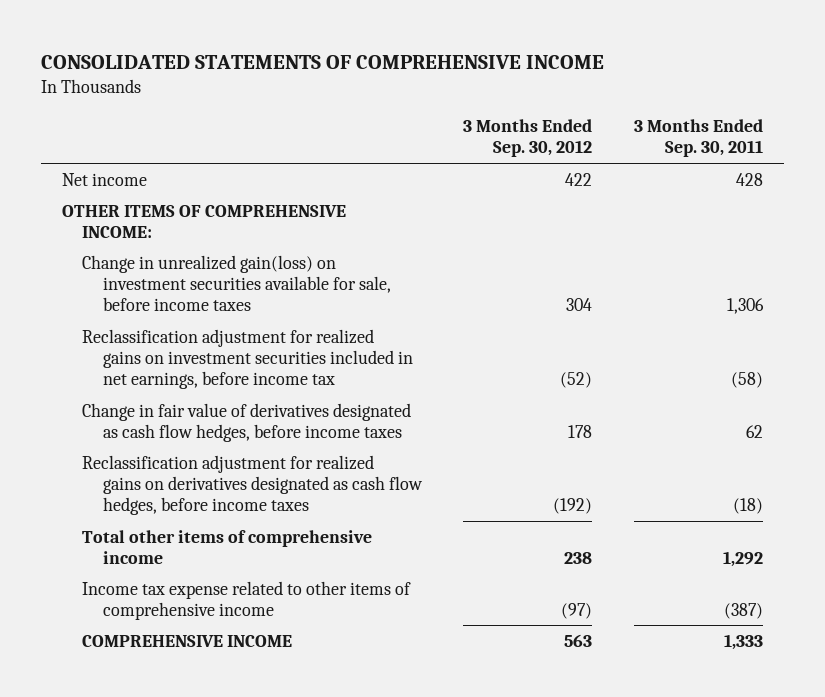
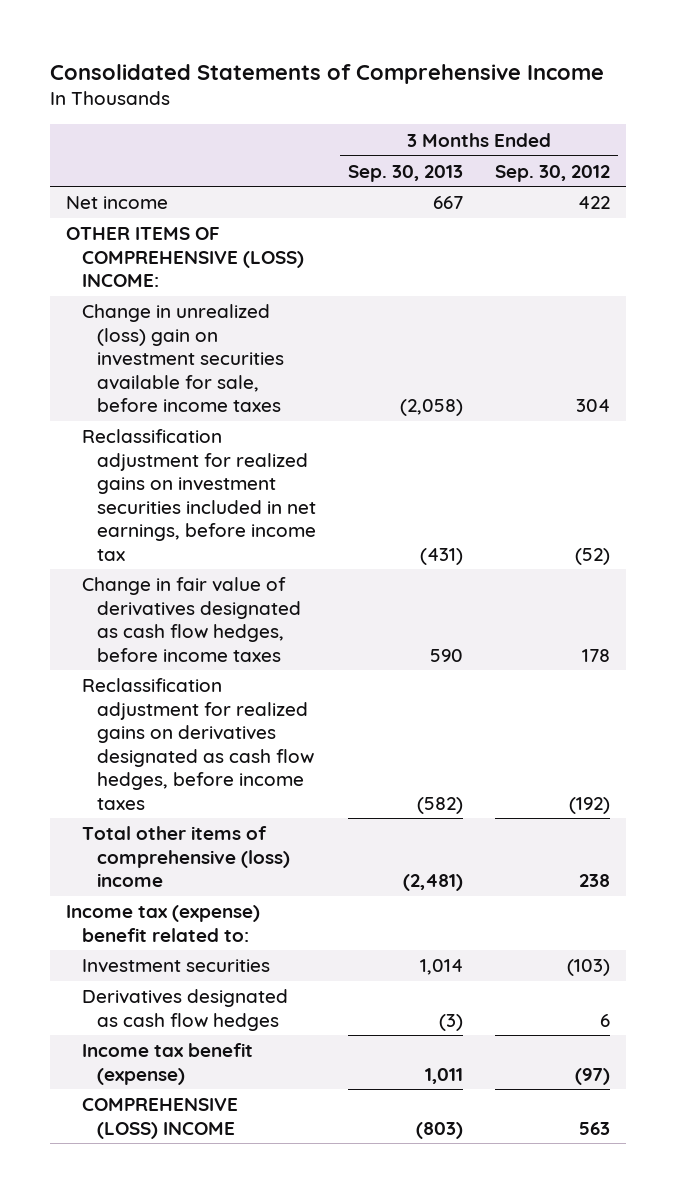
- CONSOLIDATED STATEMENTS OF COMPREHENSIVE INCOME
+ Consolidated Statements of Comprehensive Income
- | 3 Months Ended Sep. 30, 2012 | 3 Months Ended Sep. 30, 2011
+ | 3 Months Ended Sep. 30, 2013 | 3 Months Ended Sep. 30, 2012
- OTHER ITEMS OF COMPREHENSIVE INCOME:
- Change in unrealized gain(loss) on investment securities available for sale, before income taxes | 304 | 1,306
+ OTHER ITEMS OF COMPREHENSIVE (LOSS) INCOME:
+ Change in unrealized (loss) gain on investment securities available for sale, before income taxes | (2,058) | 304
- Total other items of comprehensive income | 238 | 1,292
- Income tax expense related to other items of comprehensive income | (97) | (387)
- COMPREHENSIVE INCOME | 563 | 1,333
+ Total other items of comprehensive (loss) income | (2,481) | 238
+ Income tax (expense) benefit related to:
+ Investment securities | 1,014 | (103)
+ Derivatives designated as cash flow hedges | (3) | 6
+ Income tax benefit (expense) | 1,011 | (97)
+ COMPREHENSIVE (LOSS) INCOME | (803) | 563

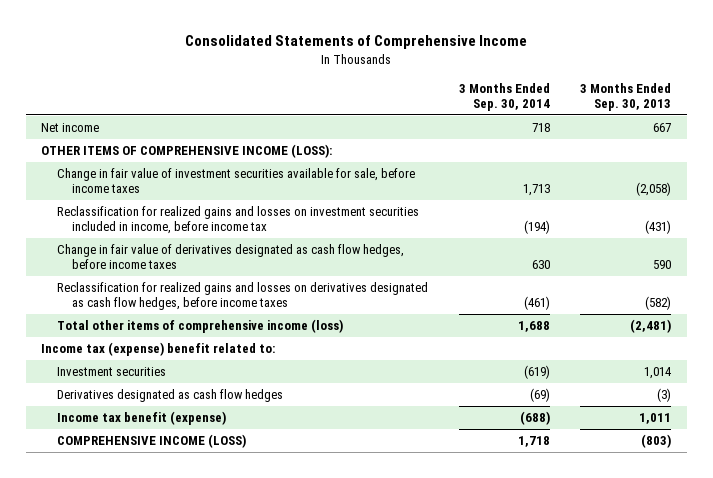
- | 3 Months Ended Sep. 30, 2013 | 3 Months Ended Sep. 30, 2012
+ | 3 Months Ended Sep. 30, 2014 | 3 Months Ended Sep. 30, 2013
- OTHER ITEMS OF COMPREHENSIVE (LOSS) INCOME:
- Change in unrealized (loss) gain on investment securities available for sale, before income taxes | (2,058) | 304
- Reclassification adjustment for realized gains on investment securities included in net earnings, before income tax | (431) | (52)
+ OTHER ITEMS OF COMPREHENSIVE INCOME (LOSS):
+ Change in fair value of investment securities available for sale, before income taxes | 1,713 | (2,058)
+ Reclassification for realized gains and losses on investment securities included in income, before income tax | (194) | (431)
- Reclassification adjustment for realized gains on derivatives designated as cash flow hedges, before income taxes | (582) | (192)
- Total other items of comprehensive (loss) income | (2,481) | 238
+ Reclassification for realized gains and losses on derivatives designated as cash flow hedges, before income taxes | (461) | (582)
+ Total other items of comprehensive income (loss) | 1,688 | (2,481)
- COMPREHENSIVE (LOSS) INCOME | (803) | 563
+ COMPREHENSIVE INCOME (LOSS) | 1,718 | (803)

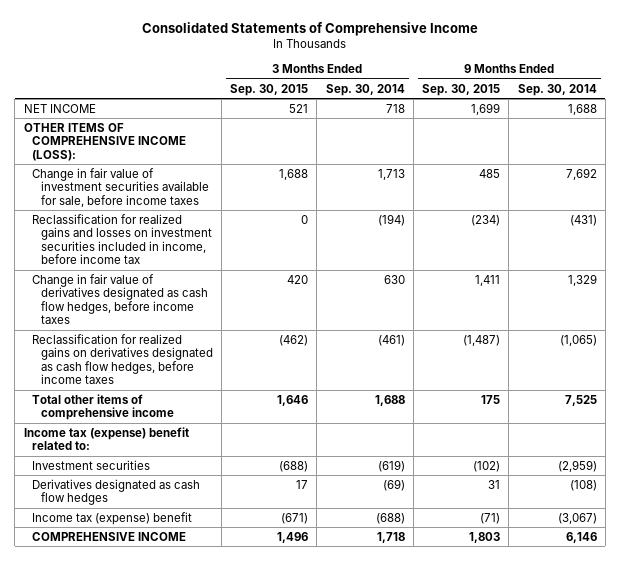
- | 3 Months Ended Sep. 30, 2014 | 3 Months Ended Sep. 30, 2013
+ | 3 Months Ended Sep. 30, 2015 | 3 Months Ended Sep. 30, 2014 | 9 Months Ended Sep. 30, 2015 | 9 Months Ended Sep. 30, 2014
- Net income | 718 | 667
+ NET INCOME | 521 | 718 | 1,699 | 1,688
- Reclassification for realized gains and losses on derivatives designated as cash flow hedges, before income taxes | (461) | (582)
- Total other items of comprehensive income (loss) | 1,688 | (2,481)
+ Reclassification for realized gains on derivatives designated as cash flow hedges, before income taxes | (462) | (461) | (1,487) | (1,065)
+ Total other items of comprehensive income | 1,646 | 1,688 | 175 | 7,525
- Income tax benefit (expense) | (688) | 1,011
- COMPREHENSIVE INCOME (LOSS) | 1,718 | (803)
+ Income tax (expense) benefit | (671) | (688) | (71) | (3,067)
+ COMPREHENSIVE INCOME | 1,496 | 1,718 | 1,803 | 6,146

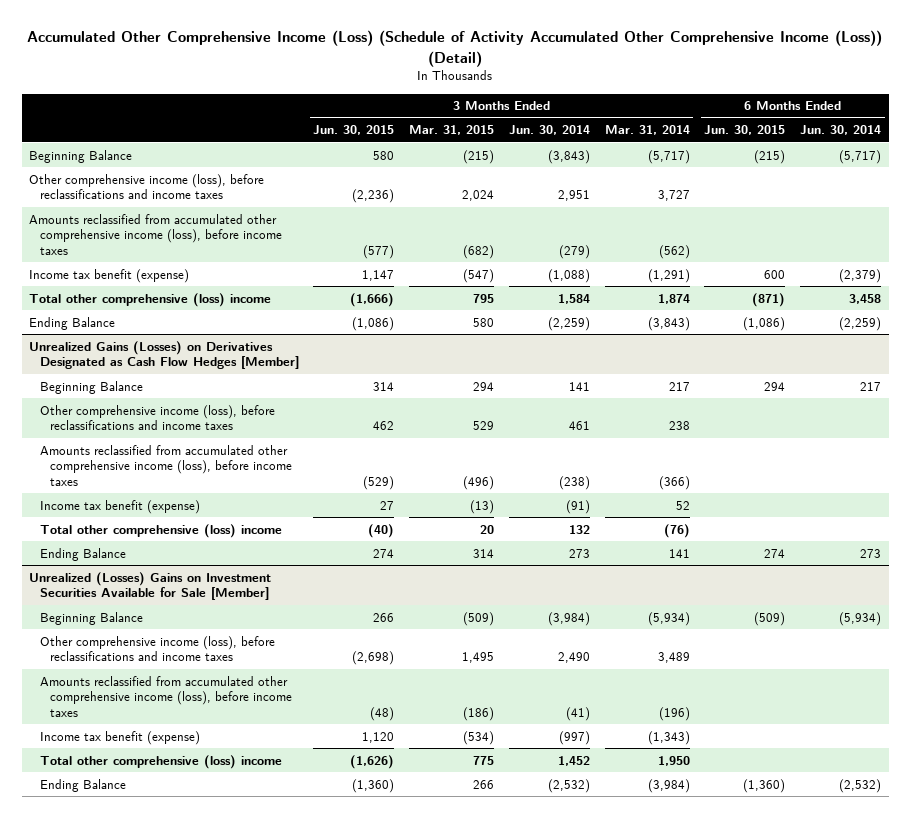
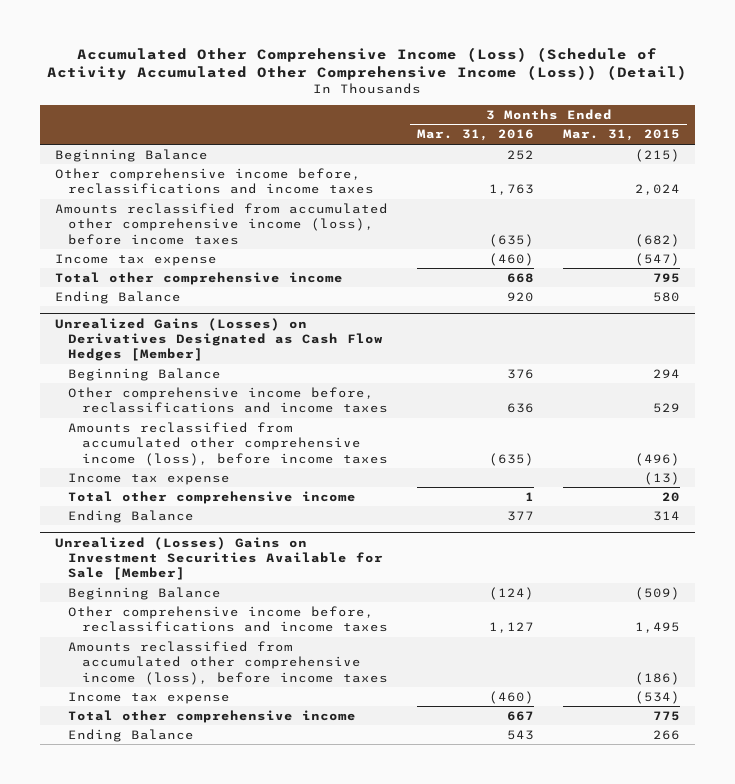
- | 3 Months Ended Jun. 30, 2015 | 3 Months Ended Mar. 31, 2015 | 3 Months Ended Jun. 30, 2014 | 3 Months Ended Mar. 31, 2014 | 6 Months Ended Jun. 30, 2015 | 6 Months Ended Jun. 30, 2014
+ | 3 Months Ended Mar. 31, 2016 | 3 Months Ended Mar. 31, 2015
- Other comprehensive income (loss), before reclassifications and income taxes | (2,236) | 2,024 | 2,951 | 3,727 | |
+ Other comprehensive income before, reclassifications and income taxes | 1,763 | 2,024
- Income tax benefit (expense) | 1,147 | (547) | (1,088) | (1,291) | 600 | (2,379)
- Total other comprehensive (loss) income | (1,666) | 795 | 1,584 | 1,874 | (871) | 3,458
+ Income tax expense | (460) | (547)
+ Total other comprehensive income | 668 | 795
@ Unrealized Gains (Losses) on Derivatives Designated as Cash Flow Hedges [Member]
- Other comprehensive income (loss), before reclassifications and income taxes | 462 | 529 | 461 | 238 | |
+ Other comprehensive income before, reclassifications and income taxes | 636 | 529
- Income tax benefit (expense) | 27 | (13) | (91) | 52 | |
- Total other comprehensive (loss) income | (40) | 20 | 132 | (76) | |
+ Income tax expense | | (13)
+ Total other comprehensive income | 1 | 20
@ Unrealized (Losses) Gains on Investment Securities Available for Sale [Member]
- Other comprehensive income (loss), before reclassifications and income taxes | (2,698) | 1,495 | 2,490 | 3,489 | |
+ Other comprehensive income before, reclassifications and income taxes | 1,127 | 1,495
- Income tax benefit (expense) | 1,120 | (534) | (997) | (1,343) | |
- Total other comprehensive (loss) income | (1,626) | 775 | 1,452 | 1,950 | |
+ Income tax expense | (460) | (534)
+ Total other comprehensive income | 667 | 775

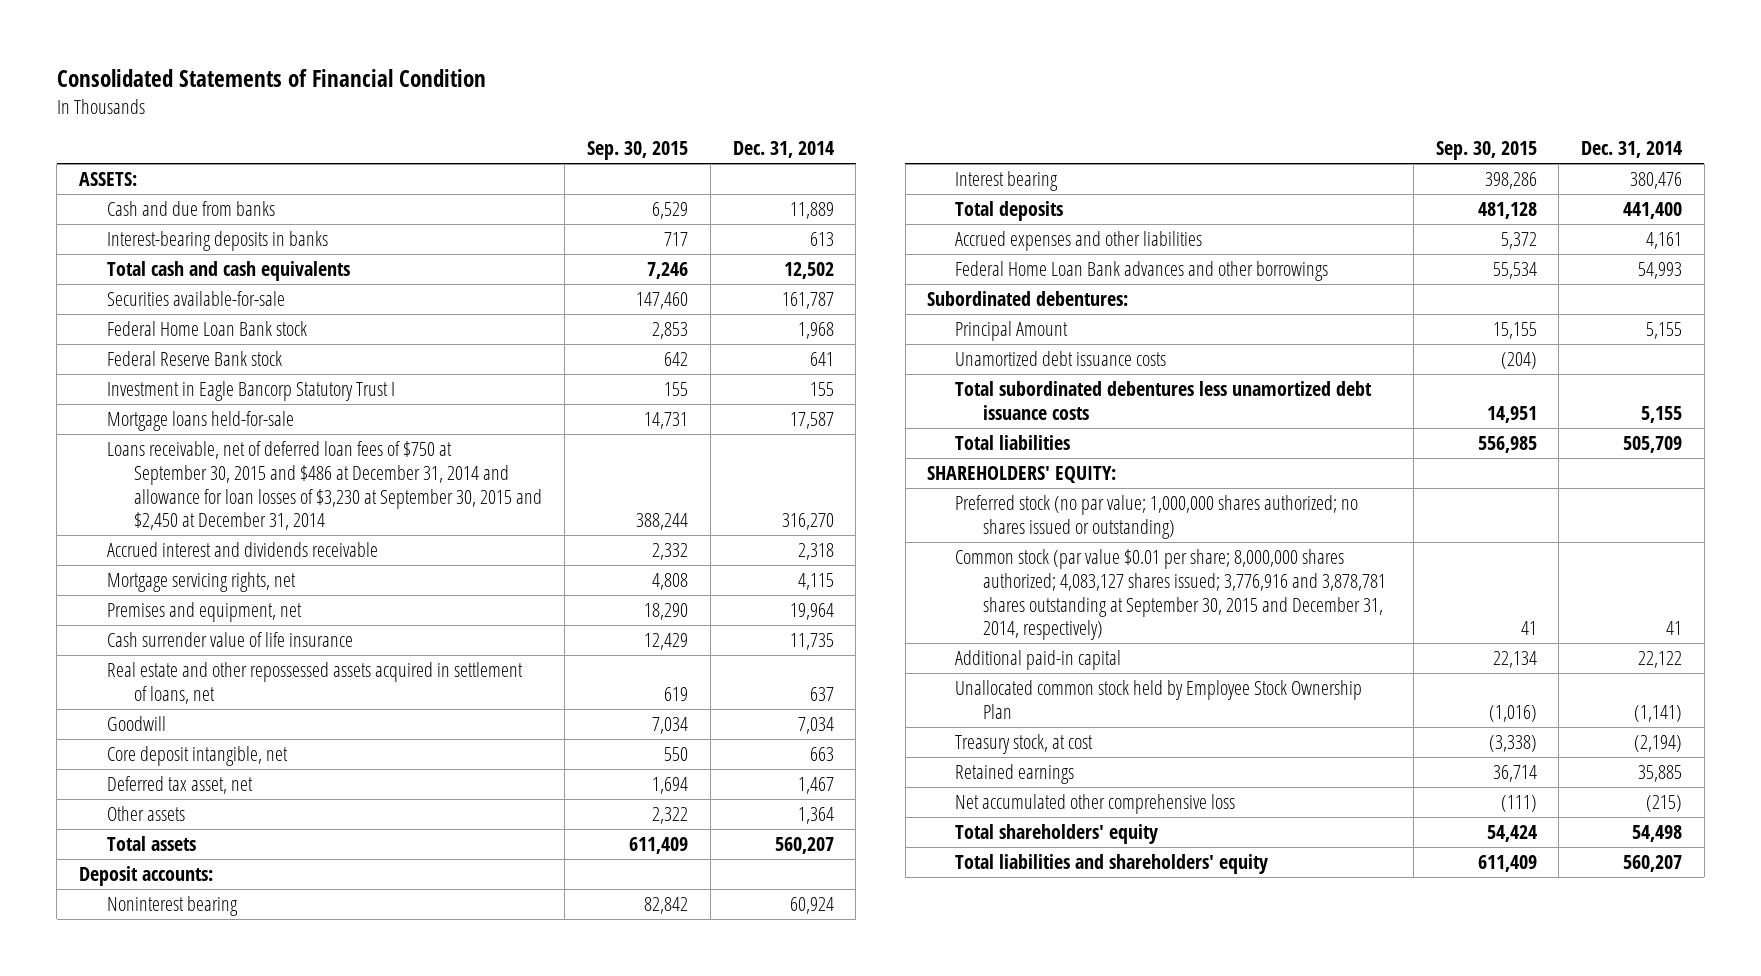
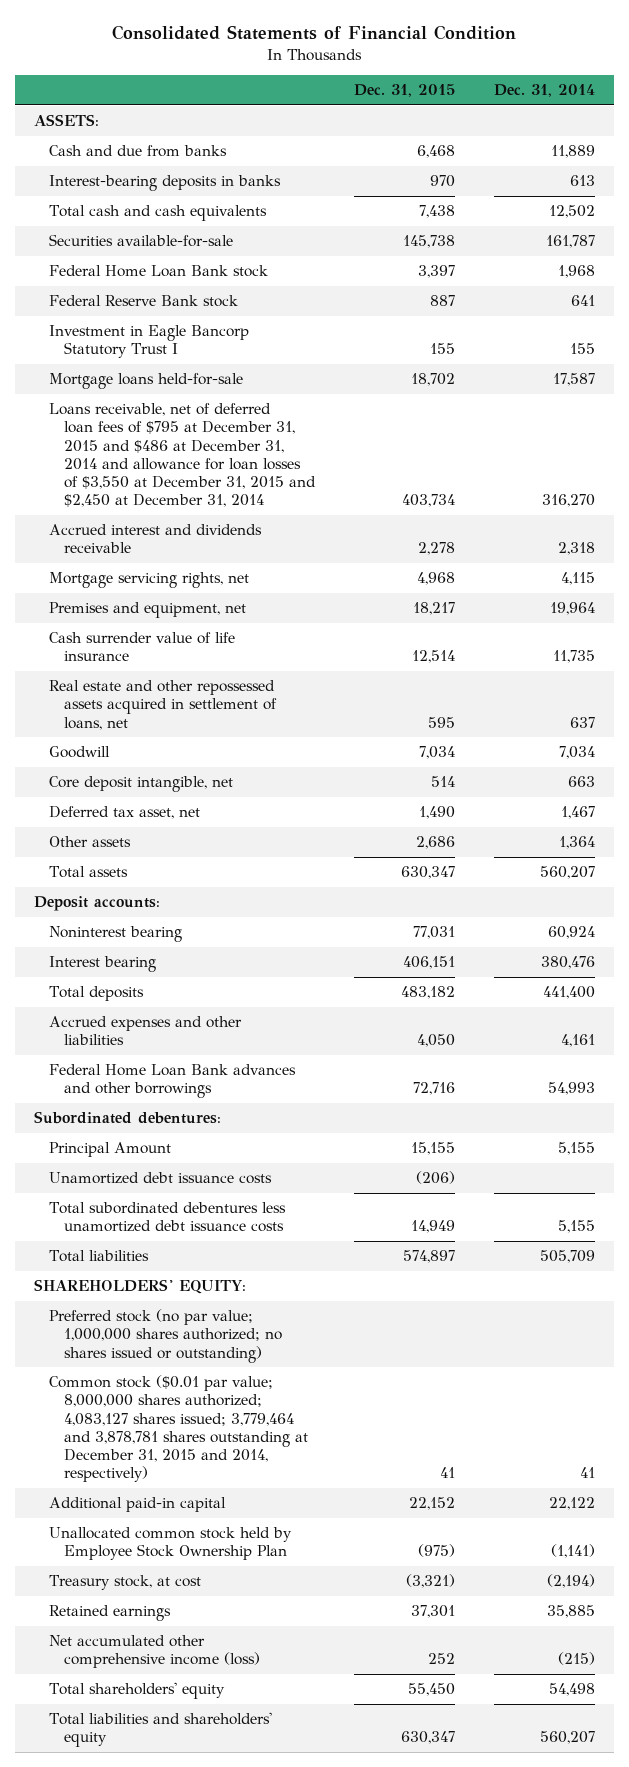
- | Sep. 30, 2015 | Dec. 31, 2014
+ | Dec. 31, 2015 | Dec. 31, 2014
- Loans receivable, net of deferred loan fees of $750 at September 30, 2015 and $486 at December 31, 2014 and allowance for loan losses of $3,230 at September 30, 2015 and $2,450 at December 31, 2014 | 388,244 | 316,270
+ Loans receivable, net of deferred loan fees of $795 at December 31, 2015 and $486 at December 31, 2014 and allowance for loan losses of $3,550 at December 31, 2015 and $2,450 at December 31, 2014 | 403,734 | 316,270
- Common stock (par value $0.01 per share; 8,000,000 shares authorized; 4,083,127 shares issued; 3,776,916 and 3,878,781 shares outstanding at September 30, 2015 and December 31, 2014, respectively) | 41 | 41
+ Common stock ($0.01 par value; 8,000,000 shares authorized; 4,083,127 shares issued; 3,779,464 and 3,878,781 shares outstanding at December 31, 2015 and 2014, respectively) | 41 | 41
- Net accumulated other comprehensive loss | (111) | (215)
+ Net accumulated other comprehensive income (loss) | 252 | (215)

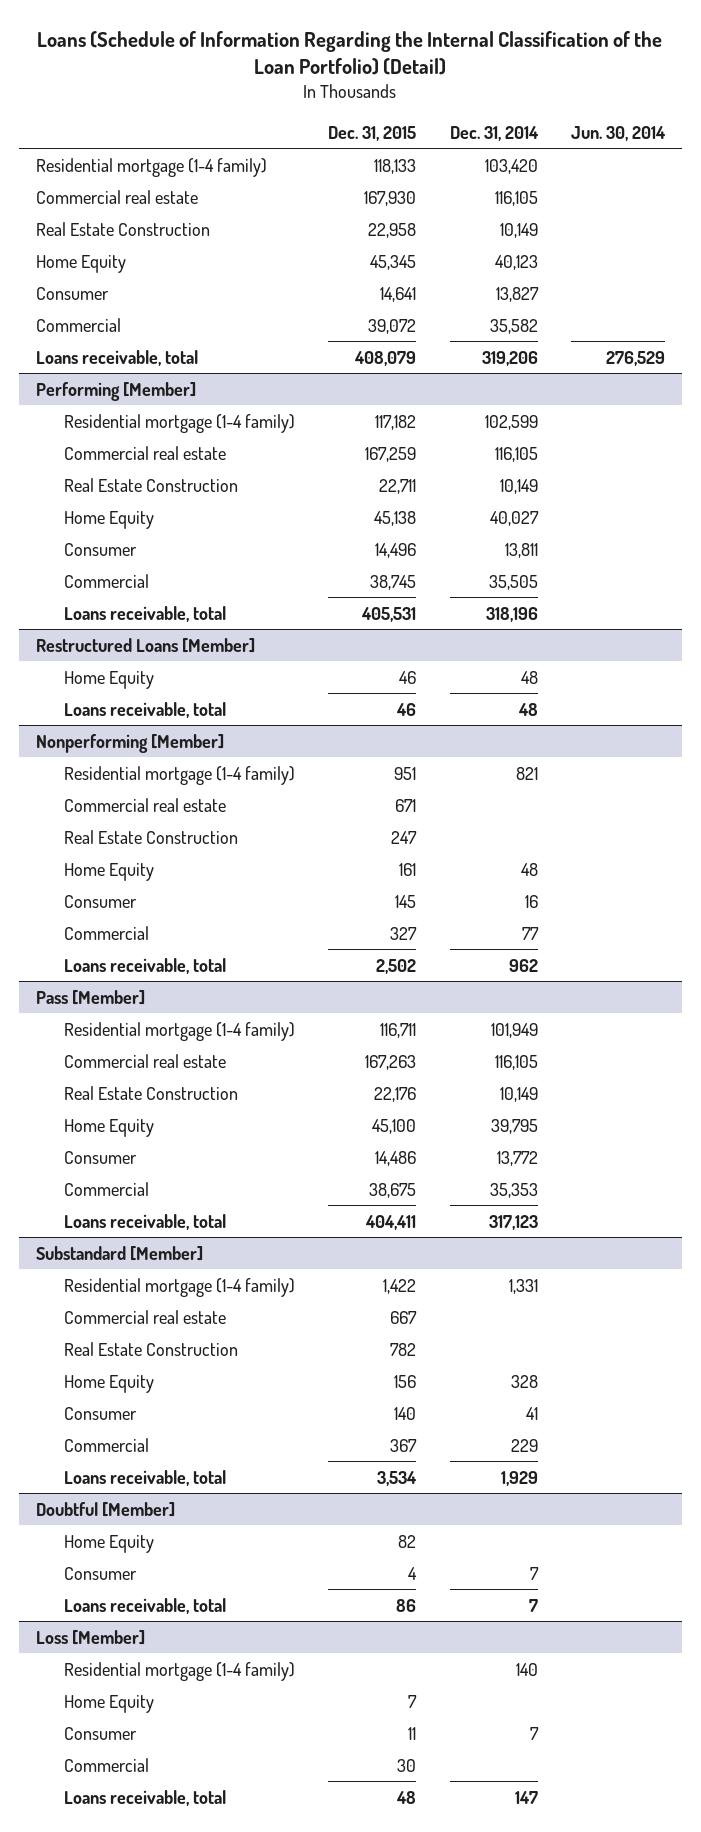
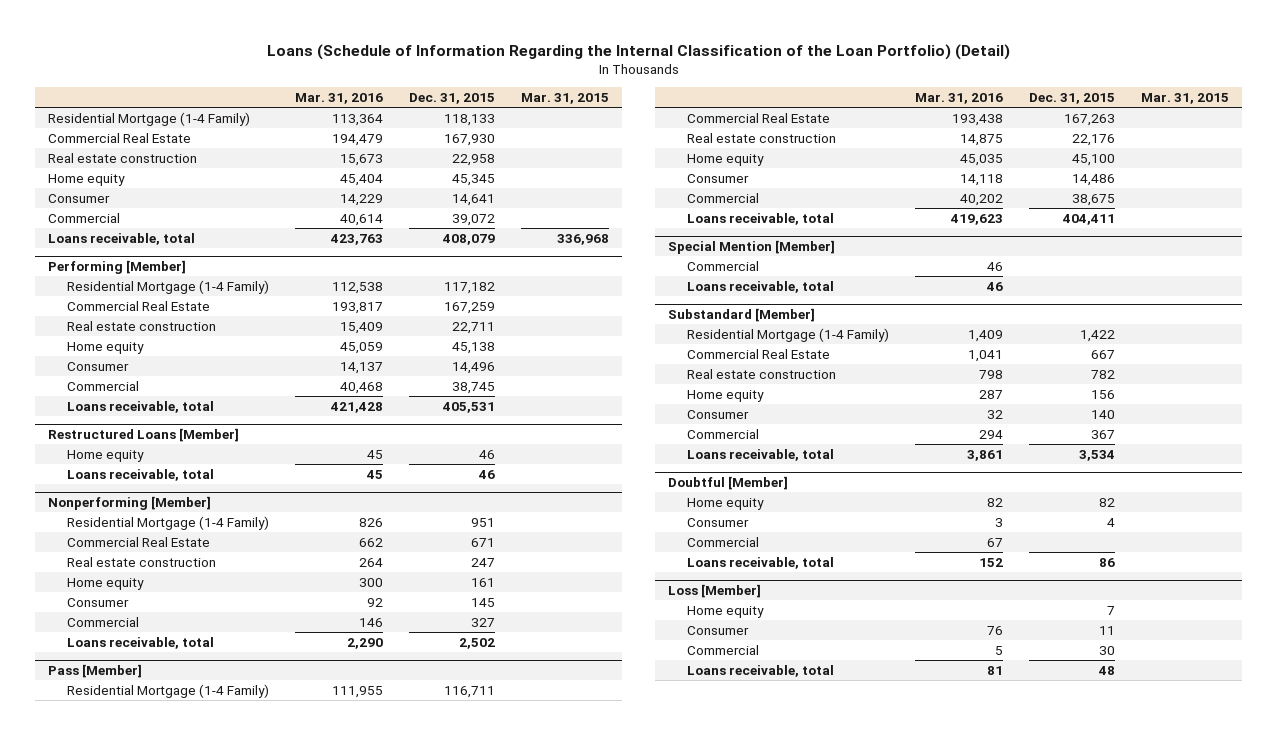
- | Dec. 31, 2015 | Dec. 31, 2014 | Jun. 30, 2014
+ | Mar. 31, 2016 | Dec. 31, 2015 | Mar. 31, 2015
- Residential mortgage (1-4 family) | 118,133 | 103,420 |
- Commercial real estate | 167,930 | 116,105 |
- Real Estate Construction | 22,958 | 10,149 |
- Home Equity | 45,345 | 40,123 |
+ Residential Mortgage (1-4 Family) | 113,364 | 118,133 |
+ Commercial Real Estate | 194,479 | 167,930 |
+ Real estate construction | 15,673 | 22,958 |
+ Home equity | 45,404 | 45,345 |
@ Performing [Member]
- Residential mortgage (1-4 family) | 117,182 | 102,599 |
- Commercial real estate | 167,259 | 116,105 |
- Real Estate Construction | 22,711 | 10,149 |
- Home Equity | 45,138 | 40,027 |
+ Residential Mortgage (1-4 Family) | 112,538 | 117,182 |
+ Commercial Real Estate | 193,817 | 167,259 |
+ Real estate construction | 15,409 | 22,711 |
+ Home equity | 45,059 | 45,138 |
@ Restructured Loans [Member]
- Home Equity | 46 | 48 |
+ Home equity | 45 | 46 |
@ Nonperforming [Member]
- Residential mortgage (1-4 family) | 951 | 821 |
- Commercial real estate | 671 | |
- Real Estate Construction | 247 | |
- Home Equity | 161 | 48 |
+ Residential Mortgage (1-4 Family) | 826 | 951 |
+ Commercial Real Estate | 662 | 671 |
+ Real estate construction | 264 | 247 |
+ Home equity | 300 | 161 |
@ Pass [Member]
- Residential mortgage (1-4 family) | 116,711 | 101,949 |
- Commercial real estate | 167,263 | 116,105 |
- Real Estate Construction | 22,176 | 10,149 |
- Home Equity | 45,100 | 39,795 |
+ Residential Mortgage (1-4 Family) | 111,955 | 116,711 |
+ Commercial Real Estate | 193,438 | 167,263 |
+ Real estate construction | 14,875 | 22,176 |
+ Home equity | 45,035 | 45,100 |
+ Special Mention [Member]
+ Commercial | 46 | |
+ Loans receivable, total | 46 | |
@ Substandard [Member]
- Residential mortgage (1-4 family) | 1,422 | 1,331 |
- Commercial real estate | 667 | |
- Real Estate Construction | 782 | |
- Home Equity | 156 | 328 |
+ Residential Mortgage (1-4 Family) | 1,409 | 1,422 |
+ Commercial Real Estate | 1,041 | 667 |
+ Real estate construction | 798 | 782 |
+ Home equity | 287 | 156 |
@ Doubtful [Member]
- Home Equity | 82 | |
+ Home equity | 82 | 82 |
+ Commercial | 67 | |
@ Loss [Member]
- Residential mortgage (1-4 family) | | 140 |
- Home Equity | 7 | |
+ Home equity | | 7 |

